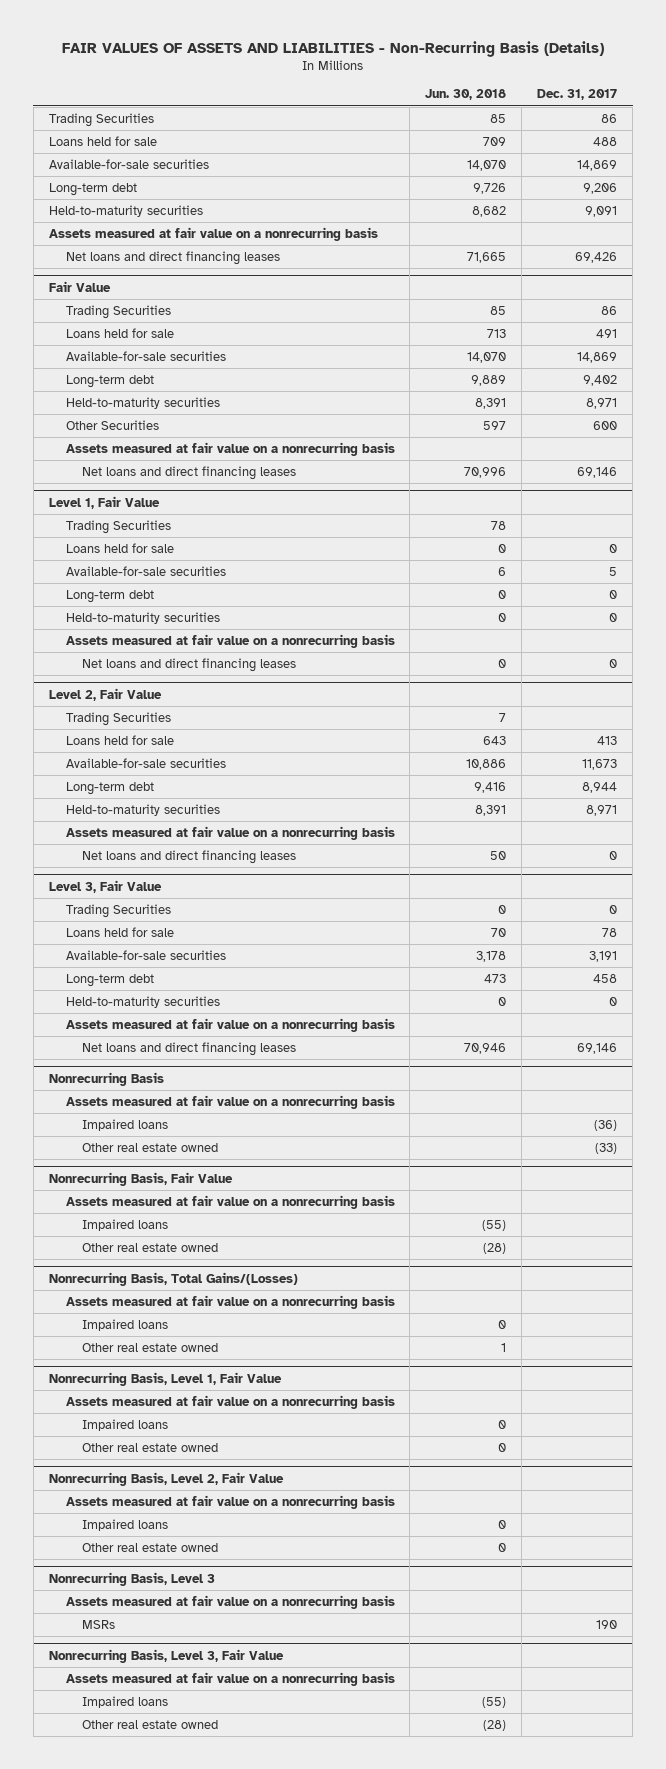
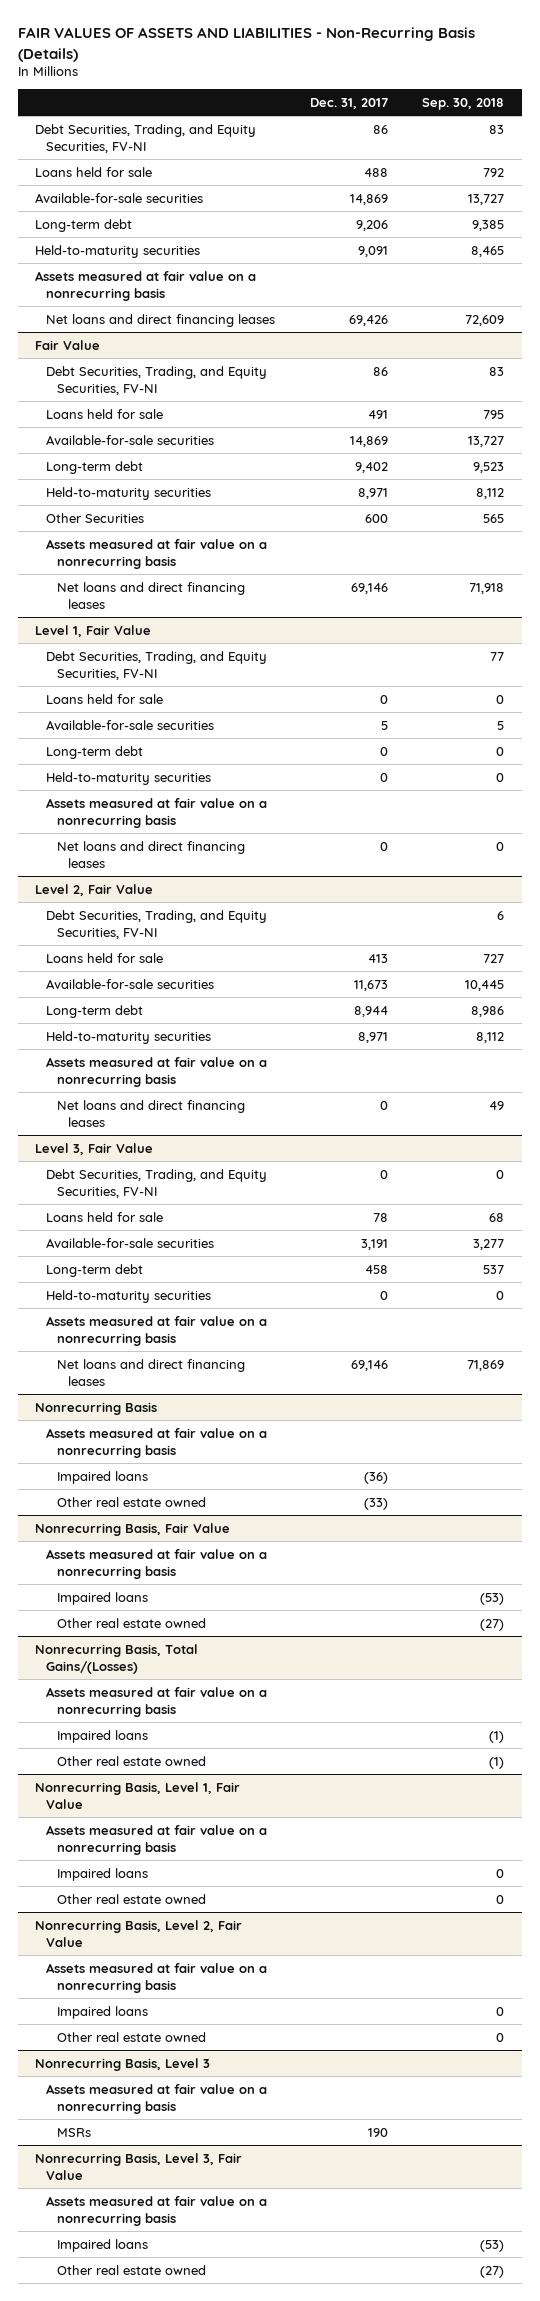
- | Jun. 30, 2018 | Dec. 31, 2017
+ | Dec. 31, 2017 | Sep. 30, 2018
- Trading Securities | 85 | 86
+ Debt Securities, Trading, and Equity Securities, FV-NI | 86 | 83
@ Fair Value
- Trading Securities | 85 | 86
+ Debt Securities, Trading, and Equity Securities, FV-NI | 86 | 83
@ Level 1, Fair Value
- Trading Securities | 78 |
+ Debt Securities, Trading, and Equity Securities, FV-NI | | 77
@ Level 2, Fair Value
- Trading Securities | 7 |
+ Debt Securities, Trading, and Equity Securities, FV-NI | | 6
@ Level 3, Fair Value
- Trading Securities | 0 | 0
+ Debt Securities, Trading, and Equity Securities, FV-NI | 0 | 0

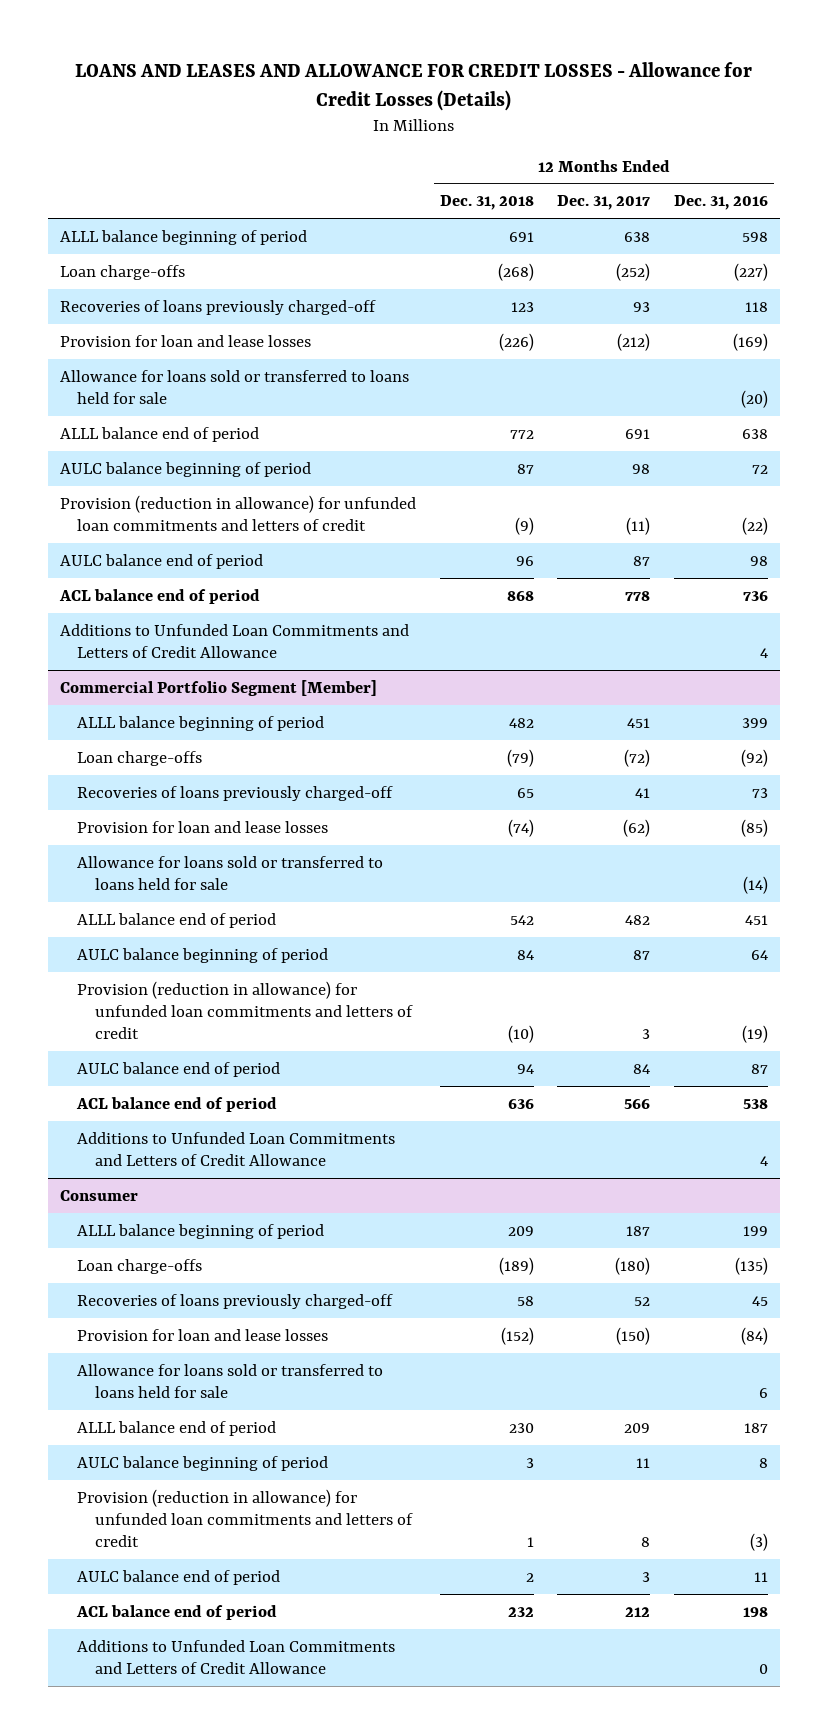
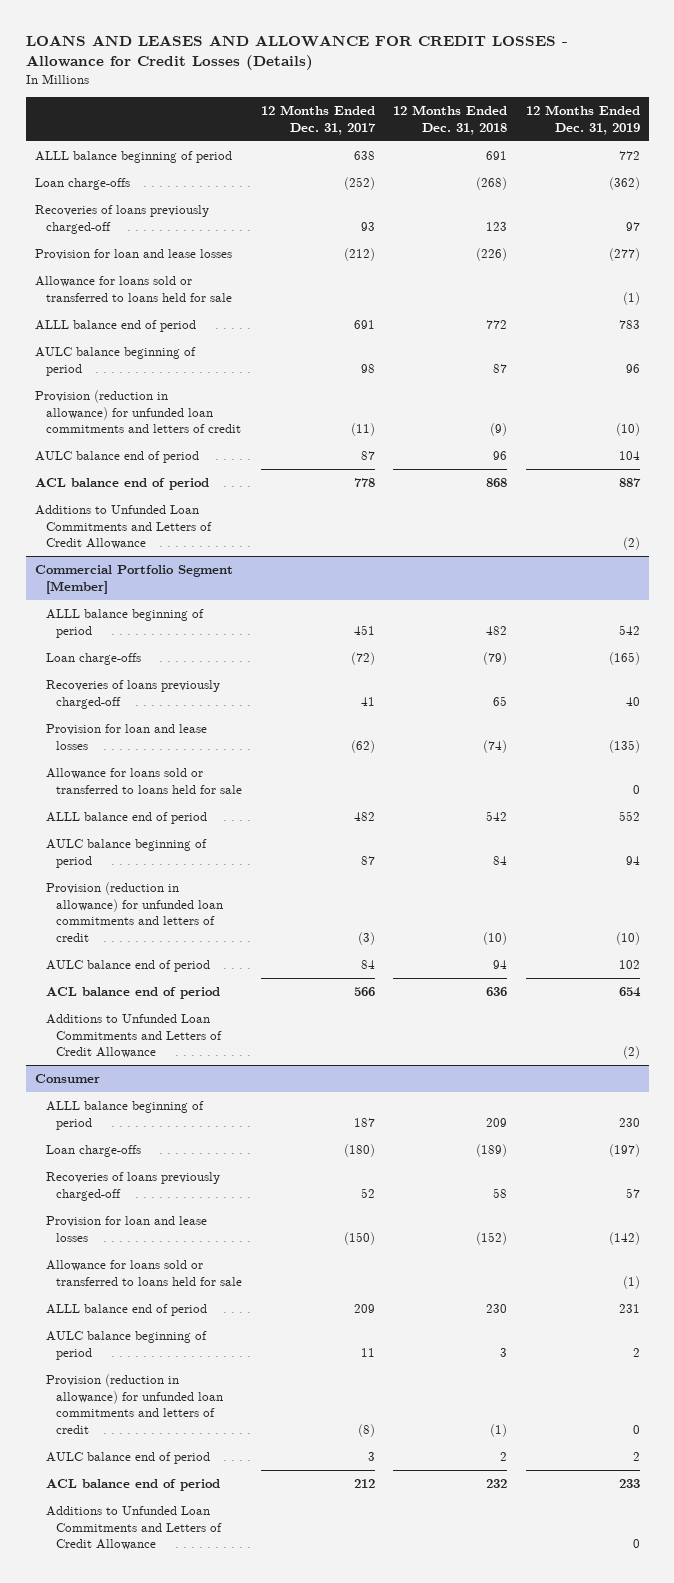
- | 12 Months Ended Dec. 31, 2018 | 12 Months Ended Dec. 31, 2017 | 12 Months Ended Dec. 31, 2016
+ | 12 Months Ended Dec. 31, 2017 | 12 Months Ended Dec. 31, 2018 | 12 Months Ended Dec. 31, 2019
@ Commercial Portfolio Segment [Member]
- Provision (reduction in allowance) for unfunded loan commitments and letters of credit | (10) | 3 | (19)
+ Provision (reduction in allowance) for unfunded loan commitments and letters of credit | (3) | (10) | (10)
@ Consumer
- Provision (reduction in allowance) for unfunded loan commitments and letters of credit | 1 | 8 | (3)
+ Provision (reduction in allowance) for unfunded loan commitments and letters of credit | (8) | (1) | 0

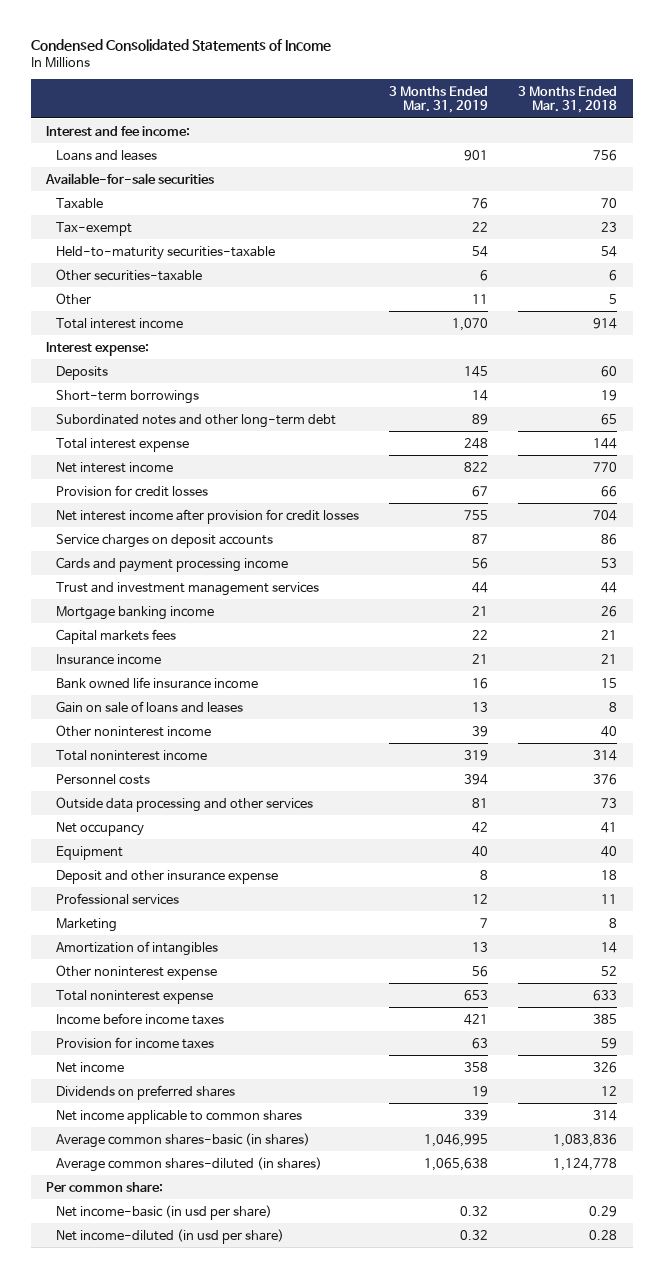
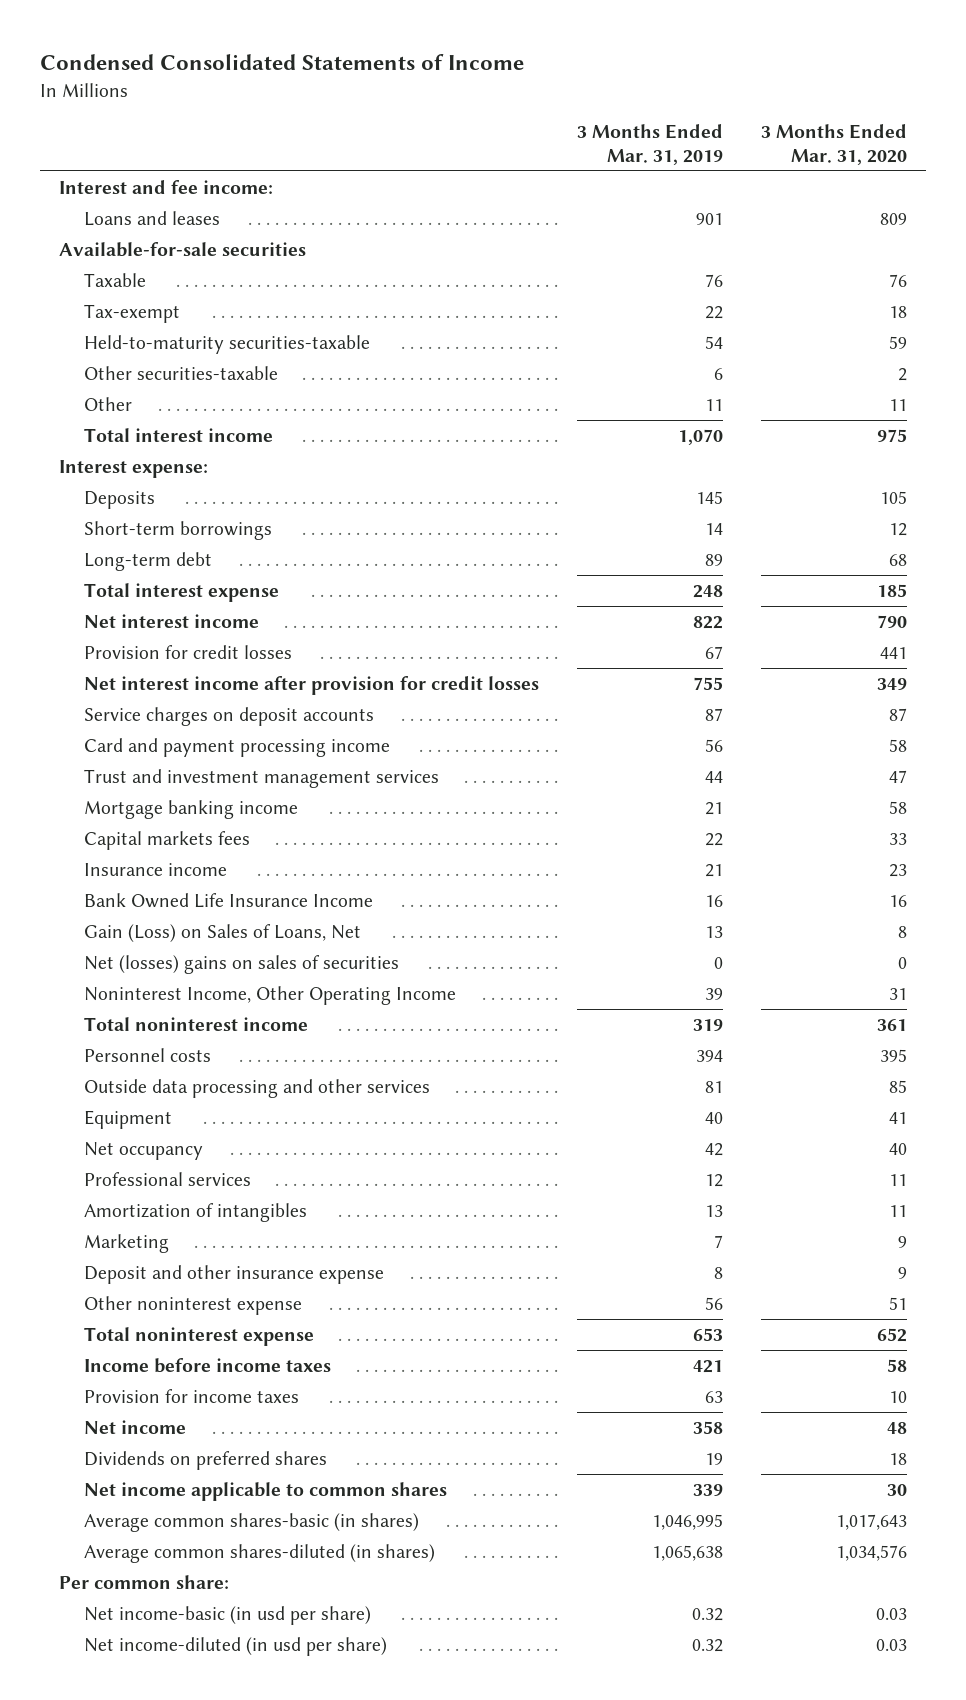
- | 3 Months Ended Mar. 31, 2019 | 3 Months Ended Mar. 31, 2018
+ | 3 Months Ended Mar. 31, 2019 | 3 Months Ended Mar. 31, 2020
- Subordinated notes and other long-term debt | 89 | 65
+ Long-term debt | 89 | 68
- Cards and payment processing income | 56 | 53
+ Card and payment processing income | 56 | 58
- Bank owned life insurance income | 16 | 15
- Gain on sale of loans and leases | 13 | 8
- Other noninterest income | 39 | 40
+ Bank Owned Life Insurance Income | 16 | 16
+ Gain (Loss) on Sales of Loans, Net | 13 | 8
+ Net (losses) gains on sales of securities | 0 | 0
+ Noninterest Income, Other Operating Income | 39 | 31
moved down: Net occupancy | 42 | 40
moved down: Marketing | 7 | 9
moved down: Deposit and other insurance expense | 8 | 9

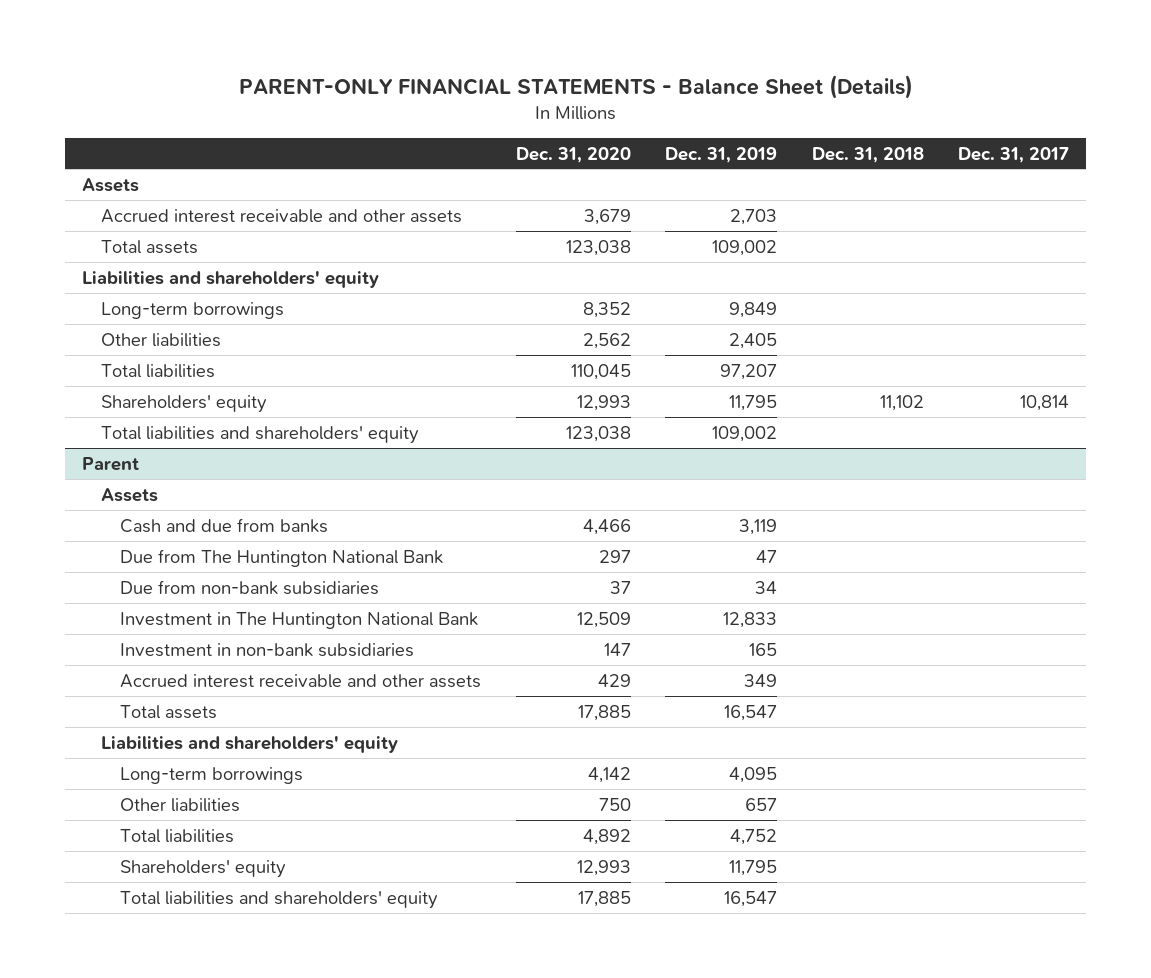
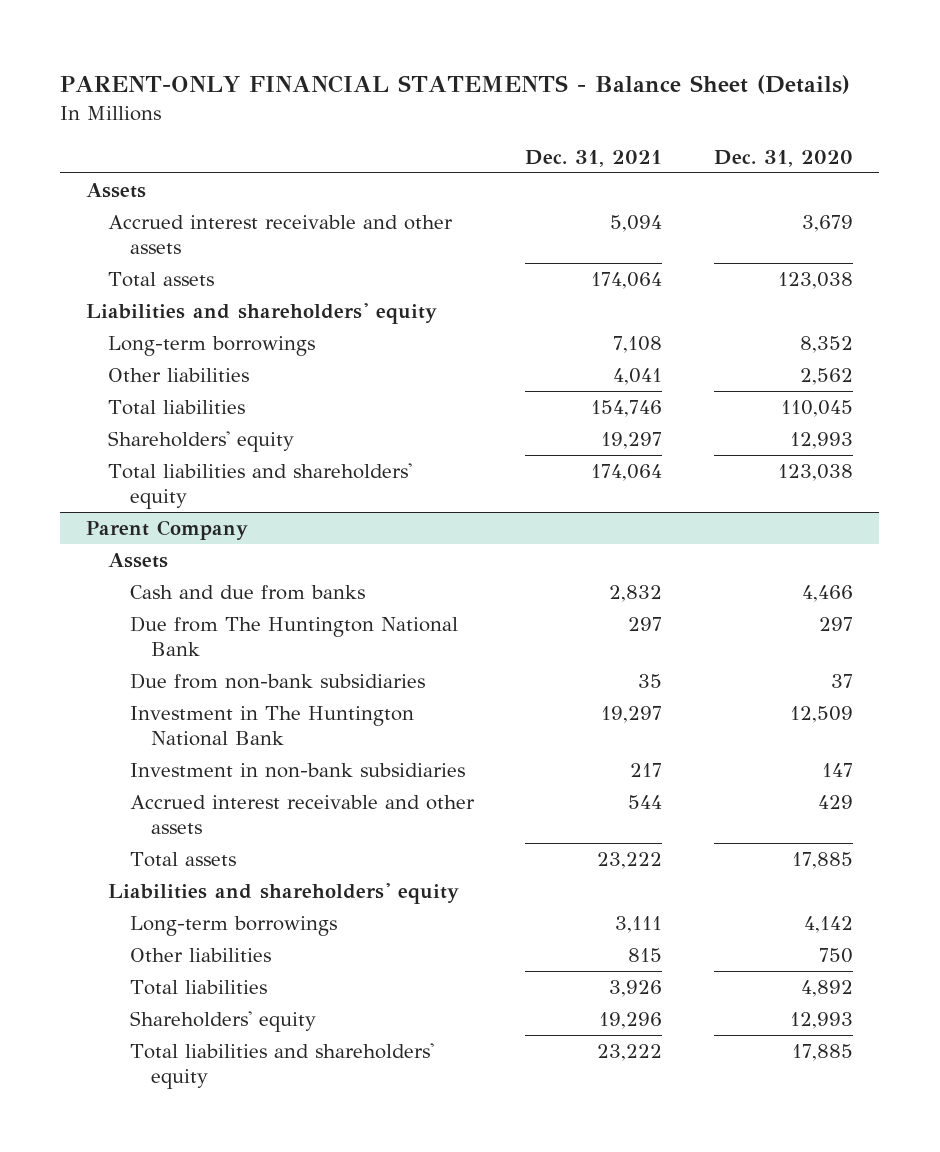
- | Dec. 31, 2020 | Dec. 31, 2019 | Dec. 31, 2018 | Dec. 31, 2017
+ | Dec. 31, 2021 | Dec. 31, 2020
- Parent
+ Parent Company

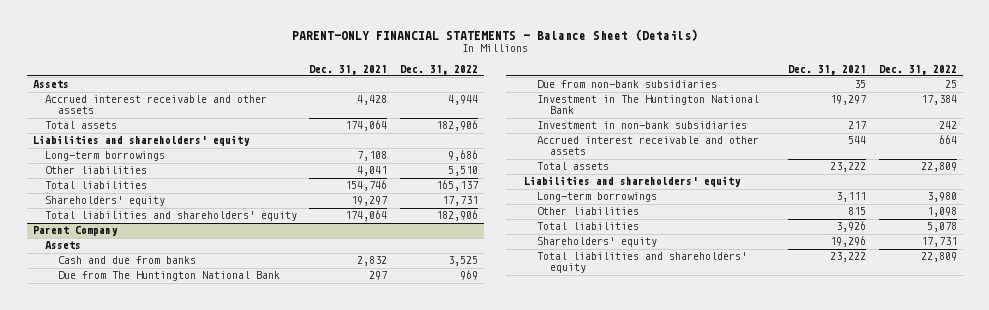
- | Dec. 31, 2021 | Dec. 31, 2020
+ | Dec. 31, 2021 | Dec. 31, 2022
- Accrued interest receivable and other assets | 5,094 | 3,679
+ Accrued interest receivable and other assets | 4,428 | 4,944

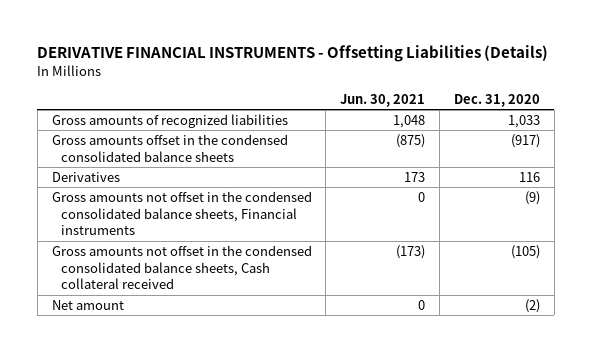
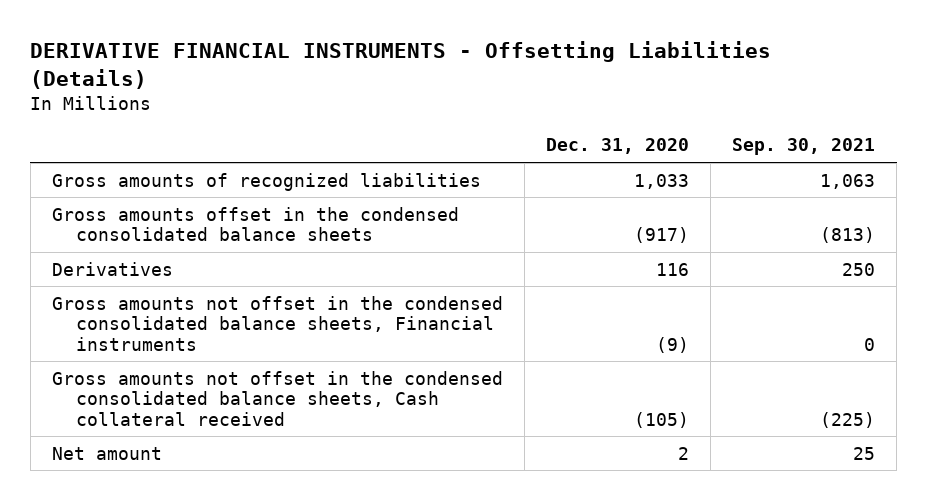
- | Jun. 30, 2021 | Dec. 31, 2020
+ | Dec. 31, 2020 | Sep. 30, 2021
- Net amount | 0 | (2)
+ Net amount | 2 | 25

